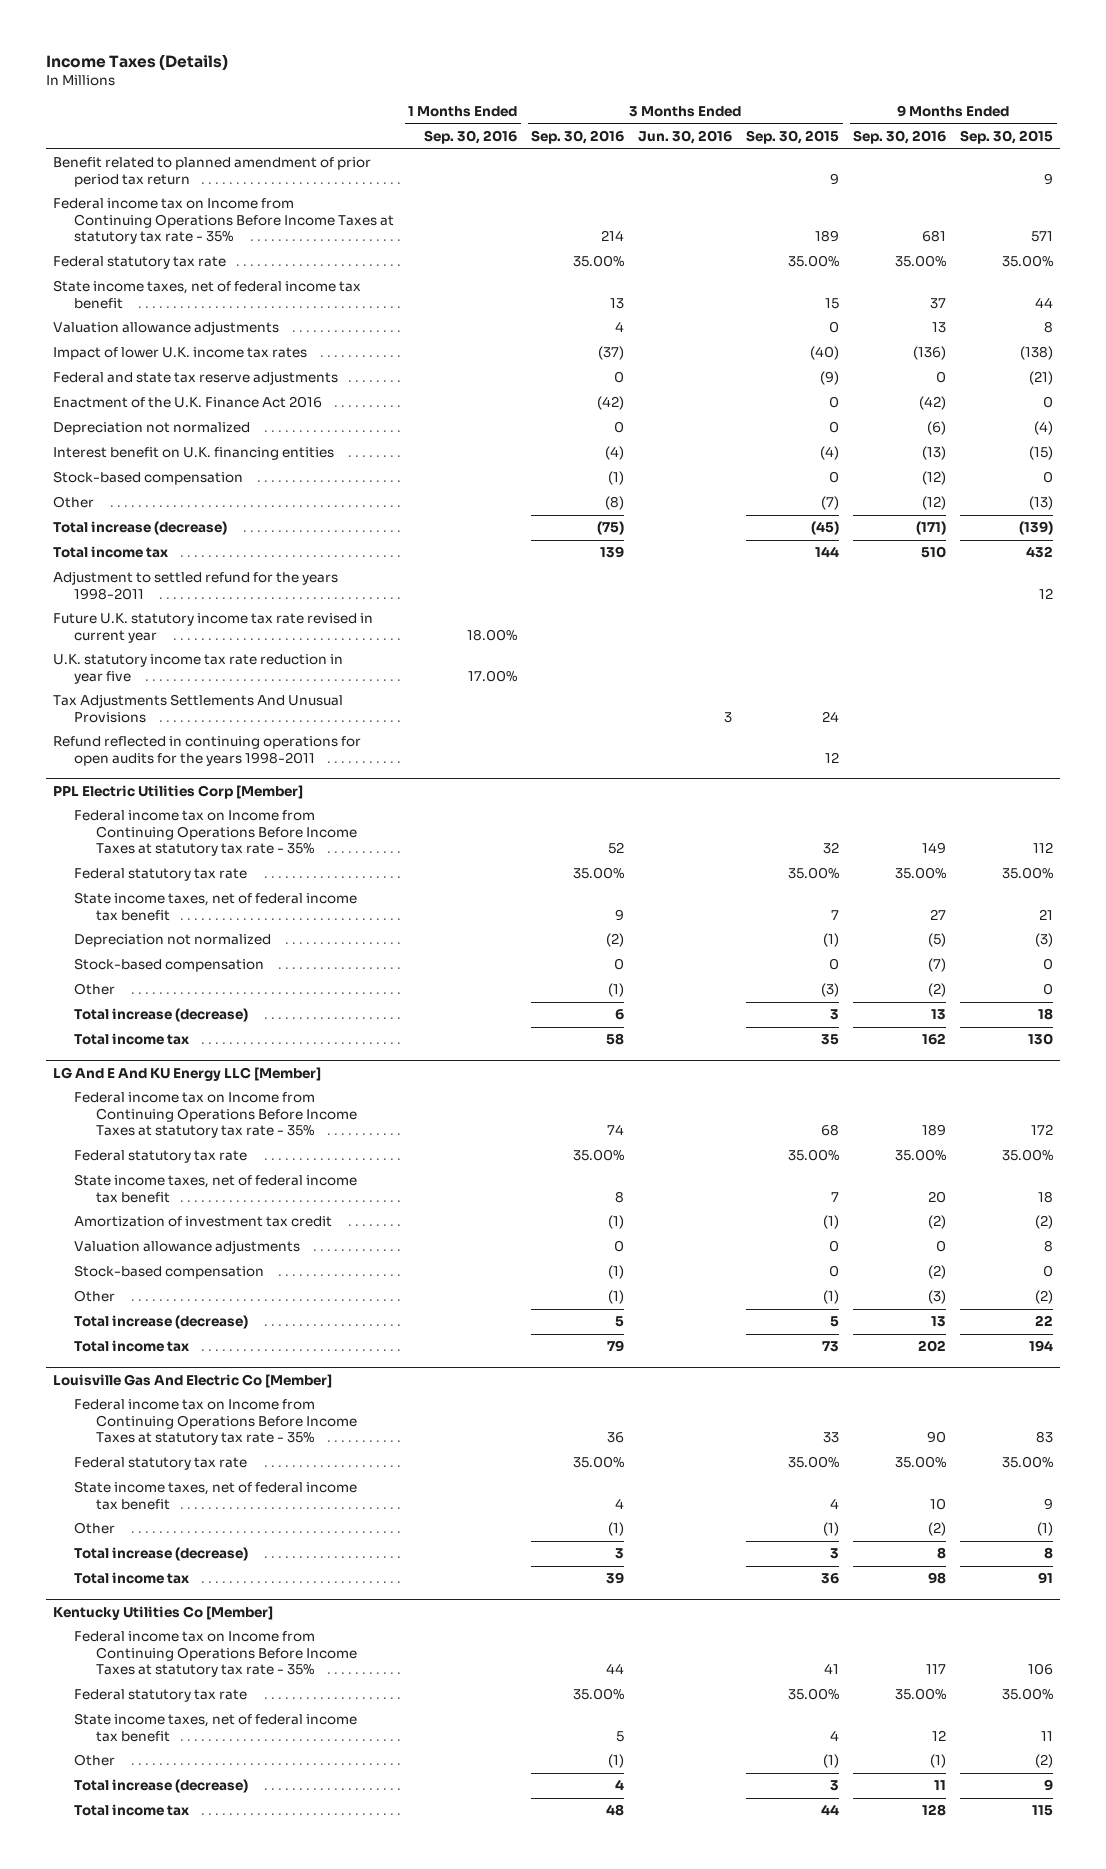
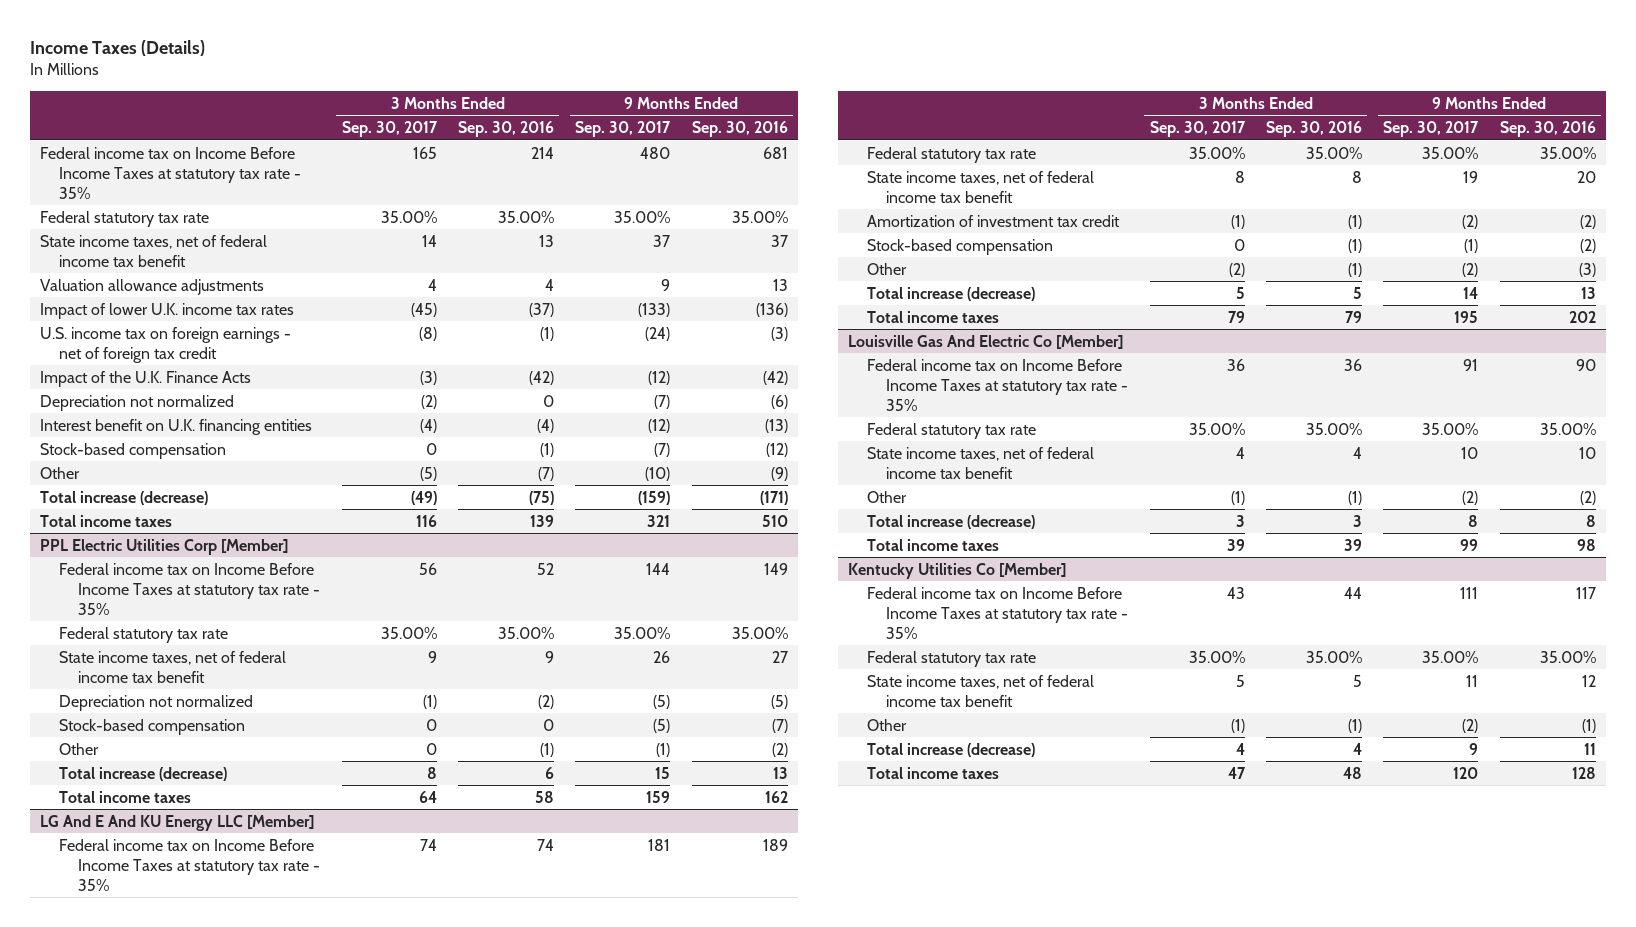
- | 1 Months Ended Sep. 30, 2016 | 3 Months Ended Sep. 30, 2016 | 3 Months Ended Jun. 30, 2016 | 3 Months Ended Sep. 30, 2015 | 9 Months Ended Sep. 30, 2016 | 9 Months Ended Sep. 30, 2015
+ | 3 Months Ended Sep. 30, 2017 | 3 Months Ended Sep. 30, 2016 | 9 Months Ended Sep. 30, 2017 | 9 Months Ended Sep. 30, 2016
- Benefit related to planned amendment of prior period tax return | | | | 9 | | 9
- Federal income tax on Income from Continuing Operations Before Income Taxes at statutory tax rate - 35% | | 214 | | 189 | 681 | 571
+ Federal income tax on Income Before Income Taxes at statutory tax rate - 35% | 165 | 214 | 480 | 681
- Federal and state tax reserve adjustments | | 0 | | (9) | 0 | (21)
- Enactment of the U.K. Finance Act 2016 | | (42) | | 0 | (42) | 0
+ U.S. income tax on foreign earnings - net of foreign tax credit | (8) | (1) | (24) | (3)
+ Impact of the U.K. Finance Acts | (3) | (42) | (12) | (42)
- Other | | (8) | | (7) | (12) | (13)
+ Other | (5) | (7) | (10) | (9)
- Total income tax | | 139 | | 144 | 510 | 432
- Adjustment to settled refund for the years 1998-2011 | | | | | | 12
- Future U.K. statutory income tax rate revised in current year | 18.00% | | | | |
- U.K. statutory income tax rate reduction in year five | 17.00% | | | | |
- Tax Adjustments Settlements And Unusual Provisions | | | 3 | 24 | |
- Refund reflected in continuing operations for open audits for the years 1998-2011 | | | | 12 | |
+ Total income taxes | 116 | 139 | 321 | 510
@ PPL Electric Utilities Corp [Member]
- Federal income tax on Income from Continuing Operations Before Income Taxes at statutory tax rate - 35% | | 52 | | 32 | 149 | 112
+ Federal income tax on Income Before Income Taxes at statutory tax rate - 35% | 56 | 52 | 144 | 149
- Total income tax | | 58 | | 35 | 162 | 130
+ Total income taxes | 64 | 58 | 159 | 162
@ LG And E And KU Energy LLC [Member]
- Federal income tax on Income from Continuing Operations Before Income Taxes at statutory tax rate - 35% | | 74 | | 68 | 189 | 172
+ Federal income tax on Income Before Income Taxes at statutory tax rate - 35% | 74 | 74 | 181 | 189
- Valuation allowance adjustments | | 0 | | 0 | 0 | 8
- Total income tax | | 79 | | 73 | 202 | 194
+ Total income taxes | 79 | 79 | 195 | 202
@ Louisville Gas And Electric Co [Member]
- Federal income tax on Income from Continuing Operations Before Income Taxes at statutory tax rate - 35% | | 36 | | 33 | 90 | 83
+ Federal income tax on Income Before Income Taxes at statutory tax rate - 35% | 36 | 36 | 91 | 90
- Total income tax | | 39 | | 36 | 98 | 91
+ Total income taxes | 39 | 39 | 99 | 98
@ Kentucky Utilities Co [Member]
- Federal income tax on Income from Continuing Operations Before Income Taxes at statutory tax rate - 35% | | 44 | | 41 | 117 | 106
+ Federal income tax on Income Before Income Taxes at statutory tax rate - 35% | 43 | 44 | 111 | 117
- Total income tax | | 48 | | 44 | 128 | 115
+ Total income taxes | 47 | 48 | 120 | 128

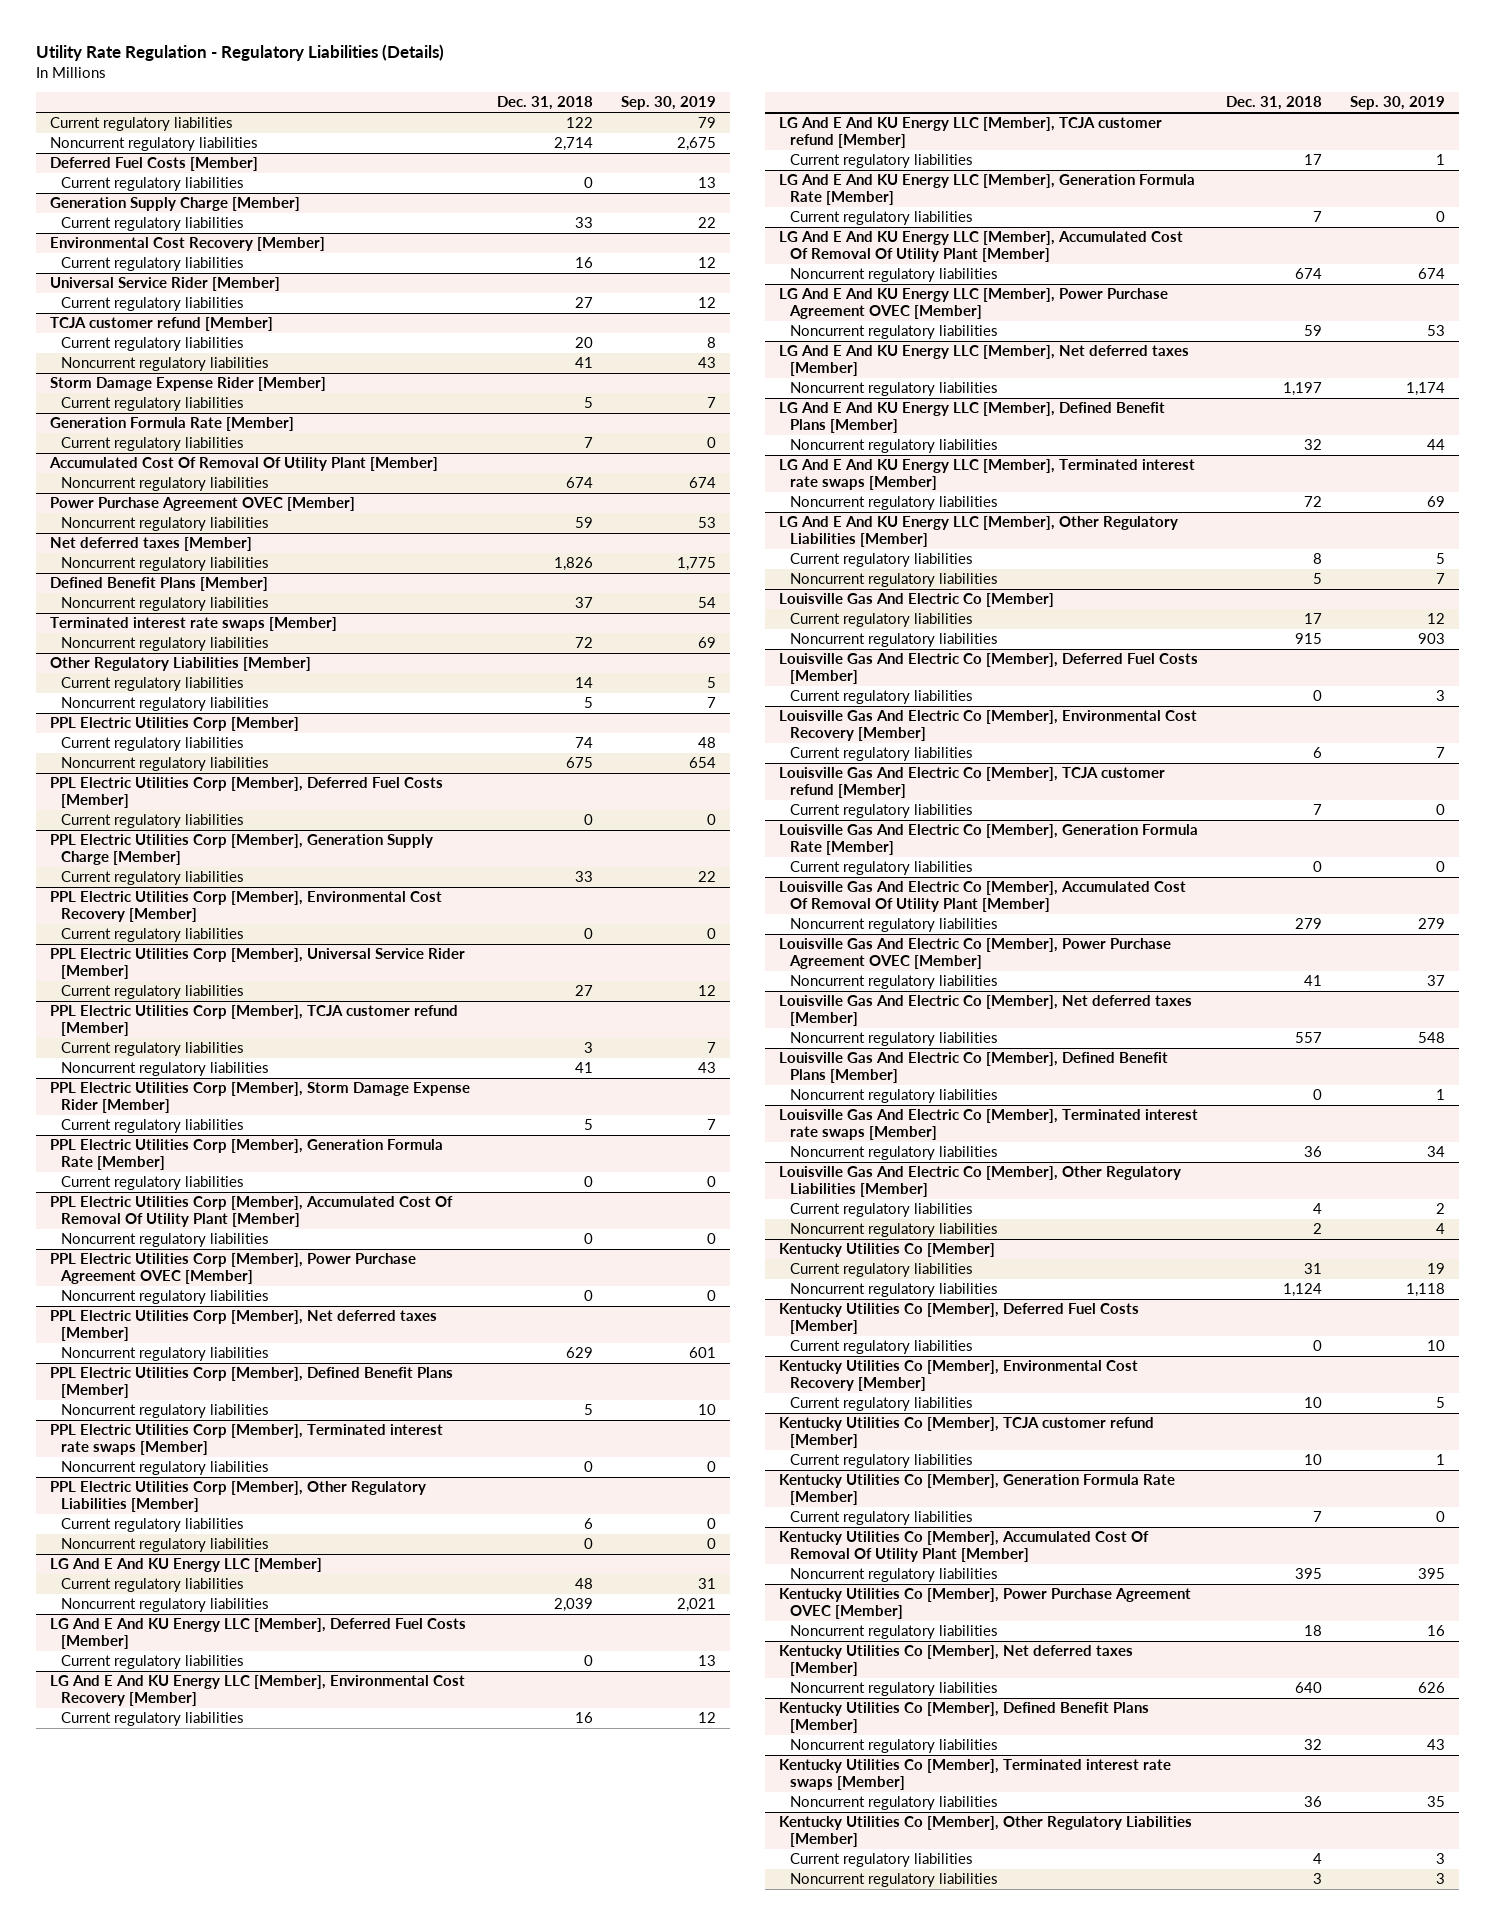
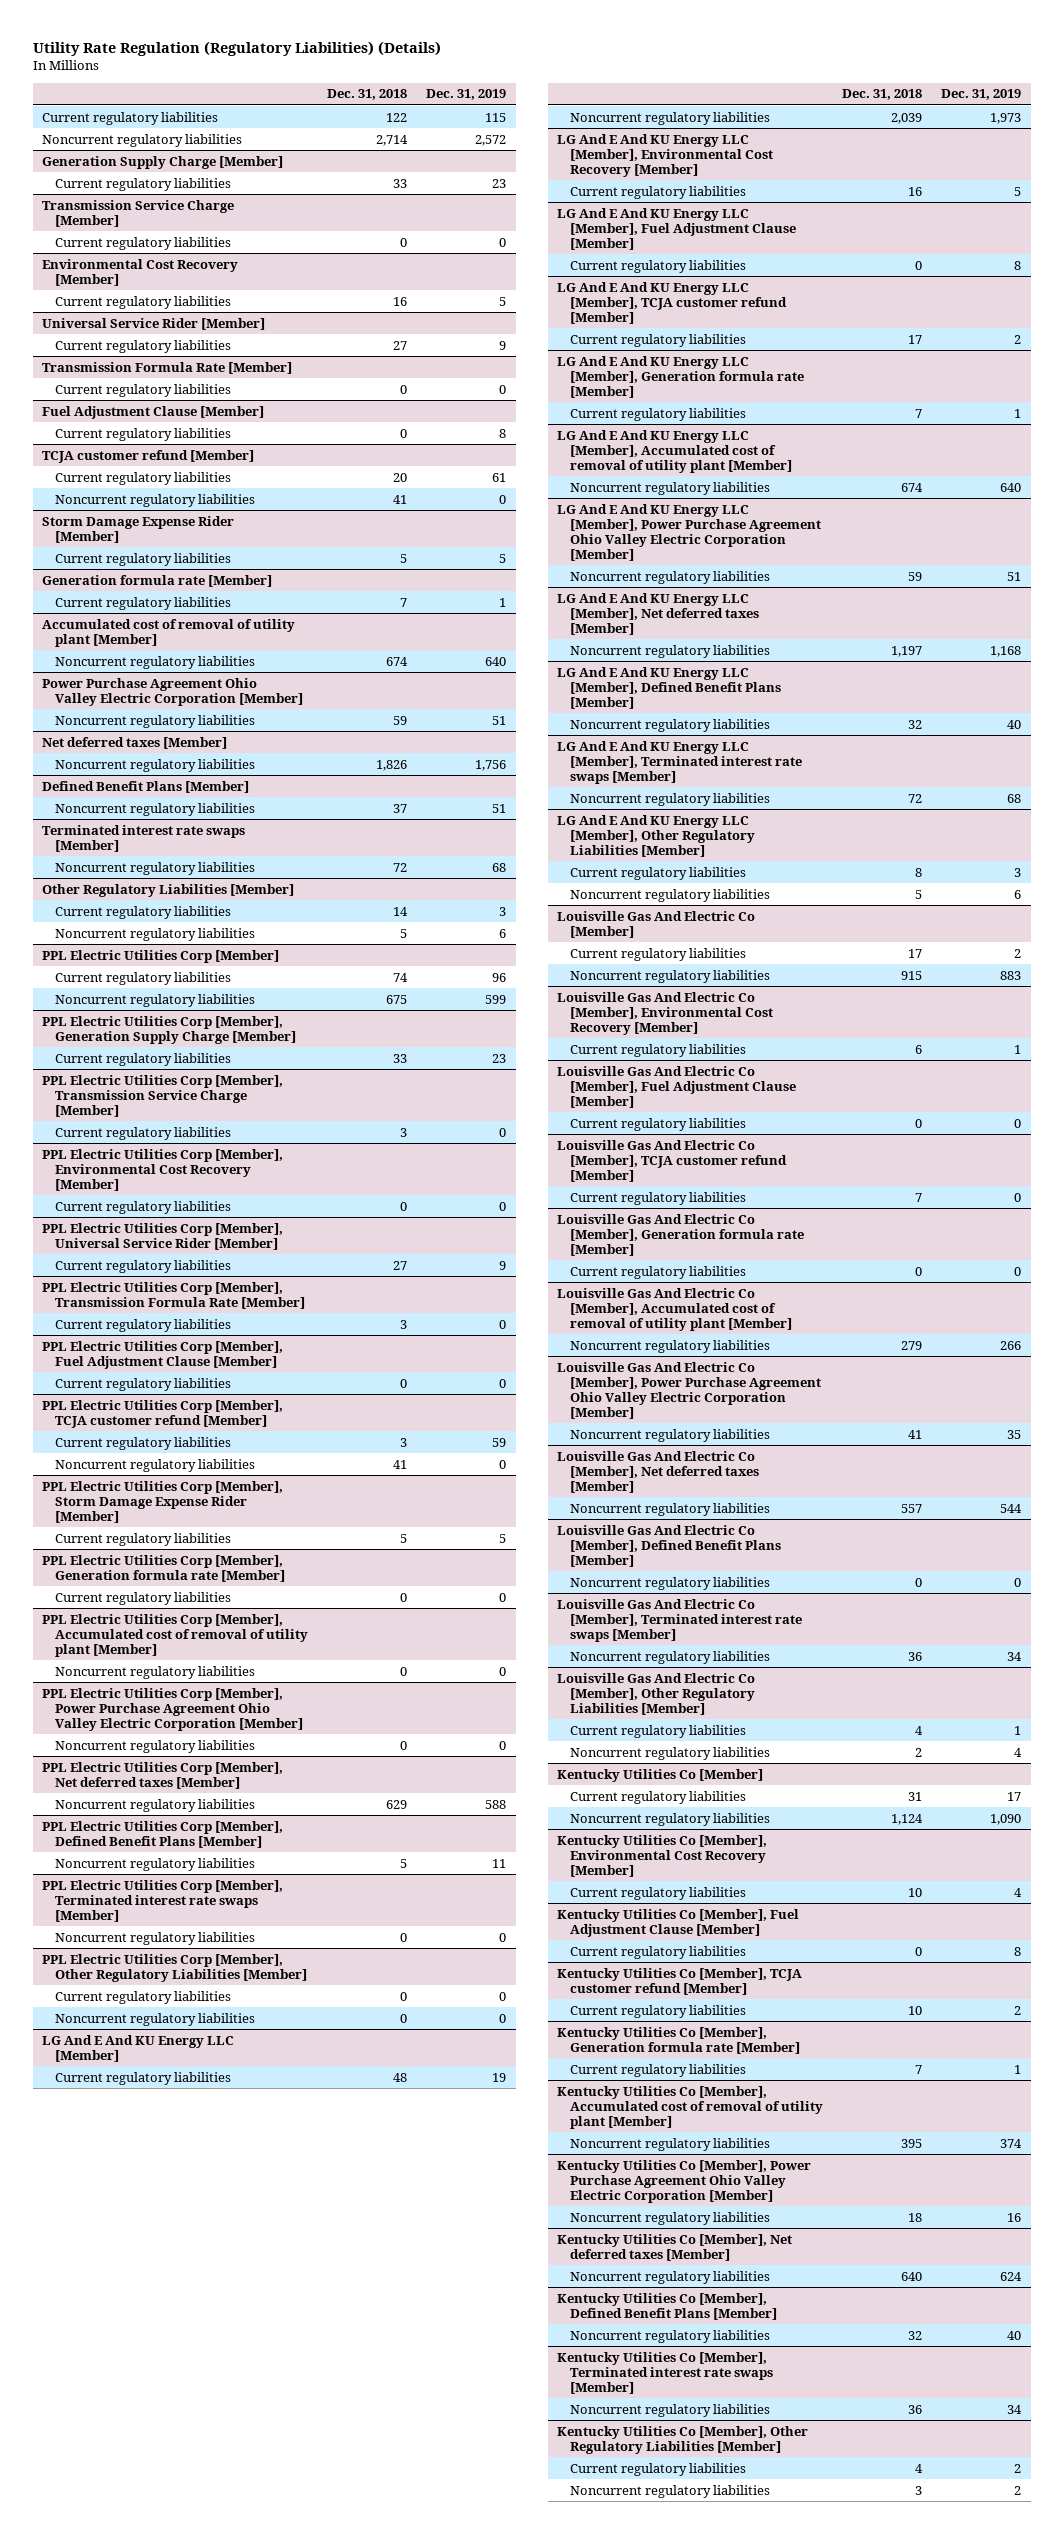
- Utility Rate Regulation - Regulatory Liabilities (Details)
+ Utility Rate Regulation (Regulatory Liabilities) (Details)
- | Dec. 31, 2018 | Sep. 30, 2019
+ | Dec. 31, 2018 | Dec. 31, 2019
- Deferred Fuel Costs [Member]
- Current regulatory liabilities | 0 | 13
+ Transmission Service Charge [Member]
+ Current regulatory liabilities | 0 | 0
+ Transmission Formula Rate [Member]
+ Current regulatory liabilities | 0 | 0
+ Fuel Adjustment Clause [Member]
+ Current regulatory liabilities | 0 | 8
- Generation Formula Rate [Member]
+ Generation formula rate [Member]
- Accumulated Cost Of Removal Of Utility Plant [Member]
+ Accumulated cost of removal of utility plant [Member]
- Power Purchase Agreement OVEC [Member]
+ Power Purchase Agreement Ohio Valley Electric Corporation [Member]
- PPL Electric Utilities Corp [Member], Deferred Fuel Costs [Member]
- Current regulatory liabilities | 0 | 0
+ PPL Electric Utilities Corp [Member], Transmission Service Charge [Member]
+ Current regulatory liabilities | 3 | 0
+ PPL Electric Utilities Corp [Member], Transmission Formula Rate [Member]
+ Current regulatory liabilities | 3 | 0
+ PPL Electric Utilities Corp [Member], Fuel Adjustment Clause [Member]
+ Current regulatory liabilities | 0 | 0
- PPL Electric Utilities Corp [Member], Generation Formula Rate [Member]
+ PPL Electric Utilities Corp [Member], Generation formula rate [Member]
- PPL Electric Utilities Corp [Member], Accumulated Cost Of Removal Of Utility Plant [Member]
+ PPL Electric Utilities Corp [Member], Accumulated cost of removal of utility plant [Member]
- PPL Electric Utilities Corp [Member], Power Purchase Agreement OVEC [Member]
+ PPL Electric Utilities Corp [Member], Power Purchase Agreement Ohio Valley Electric Corporation [Member]
@ PPL Electric Utilities Corp [Member], Other Regulatory Liabilities [Member]
- Current regulatory liabilities | 6 | 0
+ Current regulatory liabilities | 0 | 0
- LG And E And KU Energy LLC [Member], Deferred Fuel Costs [Member]
- Current regulatory liabilities | 0 | 13
+ LG And E And KU Energy LLC [Member], Fuel Adjustment Clause [Member]
+ Current regulatory liabilities | 0 | 8
- LG And E And KU Energy LLC [Member], Generation Formula Rate [Member]
+ LG And E And KU Energy LLC [Member], Generation formula rate [Member]
- LG And E And KU Energy LLC [Member], Accumulated Cost Of Removal Of Utility Plant [Member]
+ LG And E And KU Energy LLC [Member], Accumulated cost of removal of utility plant [Member]
- LG And E And KU Energy LLC [Member], Power Purchase Agreement OVEC [Member]
+ LG And E And KU Energy LLC [Member], Power Purchase Agreement Ohio Valley Electric Corporation [Member]
- Louisville Gas And Electric Co [Member], Deferred Fuel Costs [Member]
- Current regulatory liabilities | 0 | 3
+ Louisville Gas And Electric Co [Member], Fuel Adjustment Clause [Member]
+ Current regulatory liabilities | 0 | 0
- Louisville Gas And Electric Co [Member], Generation Formula Rate [Member]
+ Louisville Gas And Electric Co [Member], Generation formula rate [Member]
- Louisville Gas And Electric Co [Member], Accumulated Cost Of Removal Of Utility Plant [Member]
+ Louisville Gas And Electric Co [Member], Accumulated cost of removal of utility plant [Member]
- Louisville Gas And Electric Co [Member], Power Purchase Agreement OVEC [Member]
+ Louisville Gas And Electric Co [Member], Power Purchase Agreement Ohio Valley Electric Corporation [Member]
- Kentucky Utilities Co [Member], Deferred Fuel Costs [Member]
- Current regulatory liabilities | 0 | 10
+ Kentucky Utilities Co [Member], Fuel Adjustment Clause [Member]
+ Current regulatory liabilities | 0 | 8
- Kentucky Utilities Co [Member], Generation Formula Rate [Member]
+ Kentucky Utilities Co [Member], Generation formula rate [Member]
- Kentucky Utilities Co [Member], Accumulated Cost Of Removal Of Utility Plant [Member]
+ Kentucky Utilities Co [Member], Accumulated cost of removal of utility plant [Member]
- Kentucky Utilities Co [Member], Power Purchase Agreement OVEC [Member]
+ Kentucky Utilities Co [Member], Power Purchase Agreement Ohio Valley Electric Corporation [Member]

